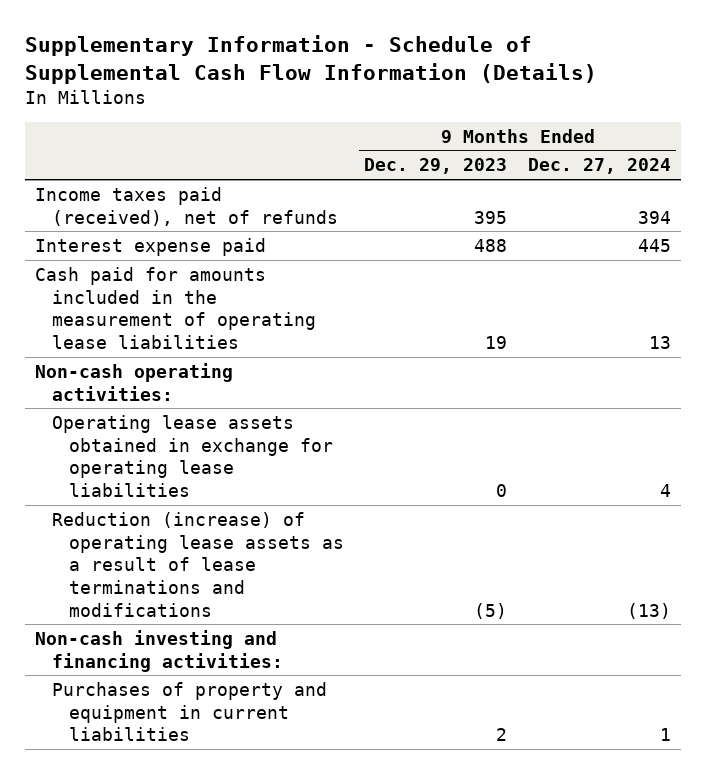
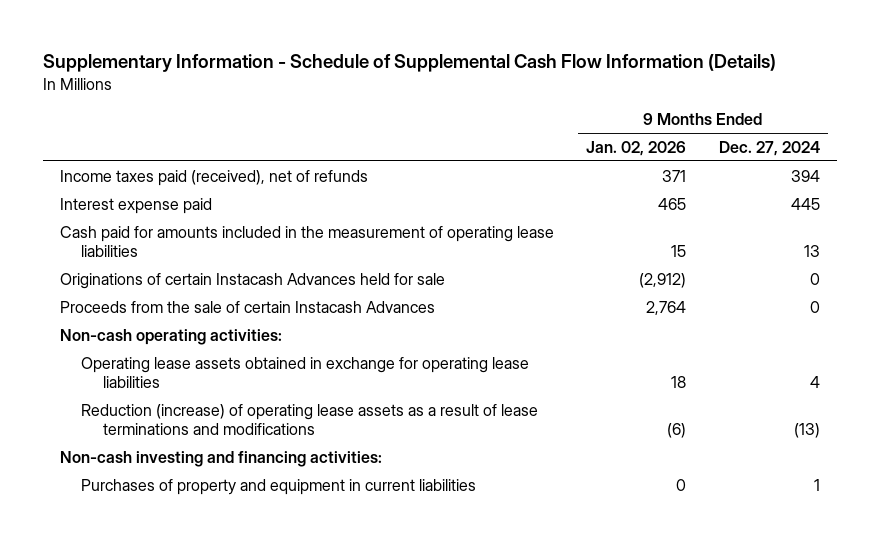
- | 9 Months Ended Dec. 29, 2023 | 9 Months Ended Dec. 27, 2024
+ | 9 Months Ended Jan. 02, 2026 | 9 Months Ended Dec. 27, 2024
+ Originations of certain Instacash Advances held for sale | (2,912) | 0
+ Proceeds from the sale of certain Instacash Advances | 2,764 | 0

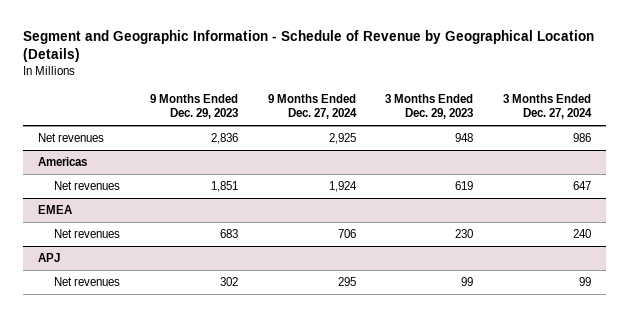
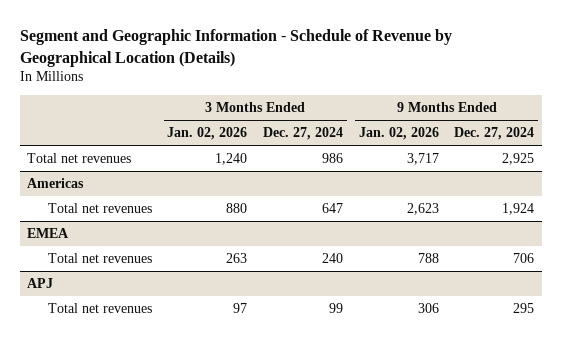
- | 9 Months Ended Dec. 29, 2023 | 9 Months Ended Dec. 27, 2024 | 3 Months Ended Dec. 29, 2023 | 3 Months Ended Dec. 27, 2024
+ | 3 Months Ended Jan. 02, 2026 | 3 Months Ended Dec. 27, 2024 | 9 Months Ended Jan. 02, 2026 | 9 Months Ended Dec. 27, 2024
- Net revenues | 2,836 | 2,925 | 948 | 986
+ Total net revenues | 1,240 | 986 | 3,717 | 2,925
@ Americas
- Net revenues | 1,851 | 1,924 | 619 | 647
+ Total net revenues | 880 | 647 | 2,623 | 1,924
@ EMEA
- Net revenues | 683 | 706 | 230 | 240
+ Total net revenues | 263 | 240 | 788 | 706
@ APJ
- Net revenues | 302 | 295 | 99 | 99
+ Total net revenues | 97 | 99 | 306 | 295

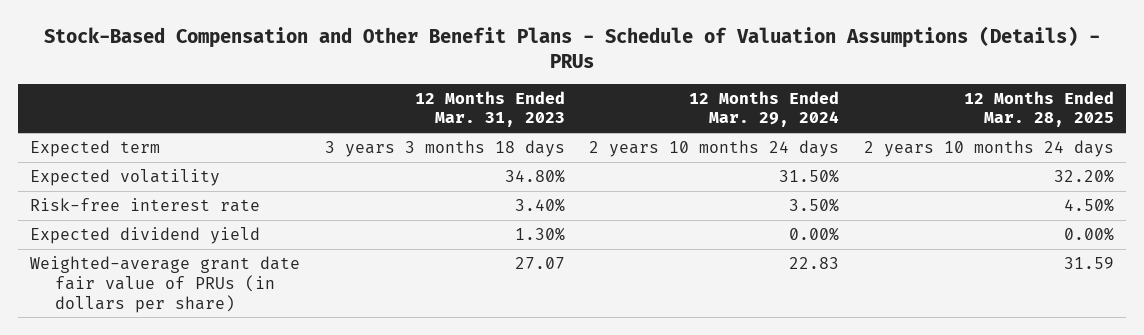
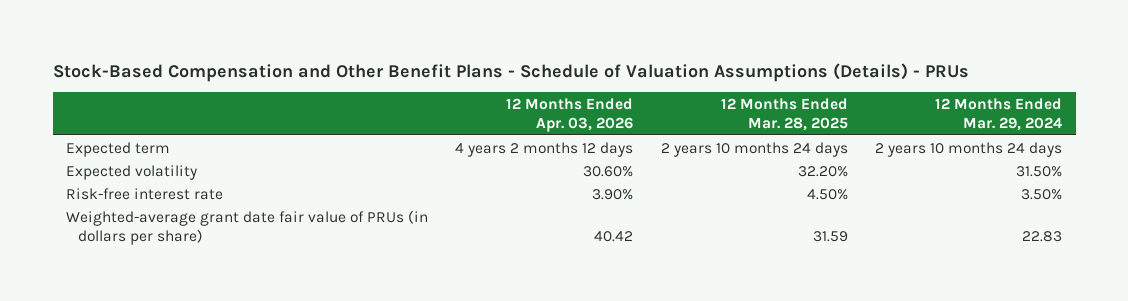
- | 12 Months Ended Mar. 31, 2023 | 12 Months Ended Mar. 29, 2024 | 12 Months Ended Mar. 28, 2025
+ | 12 Months Ended Apr. 03, 2026 | 12 Months Ended Mar. 28, 2025 | 12 Months Ended Mar. 29, 2024
- Expected dividend yield | 1.30% | 0.00% | 0.00%

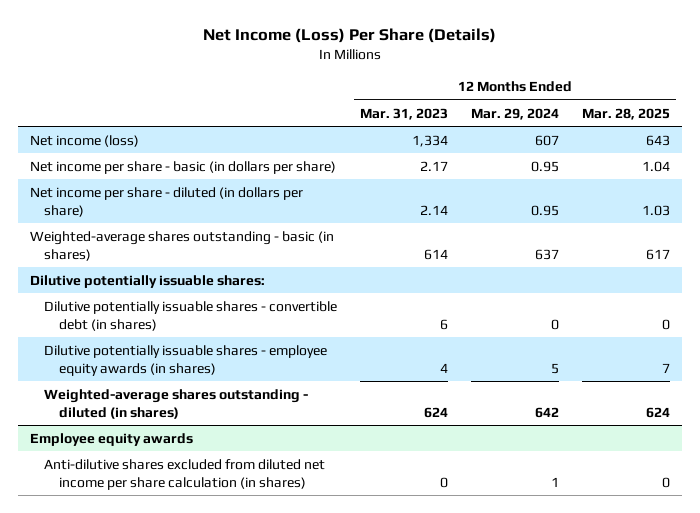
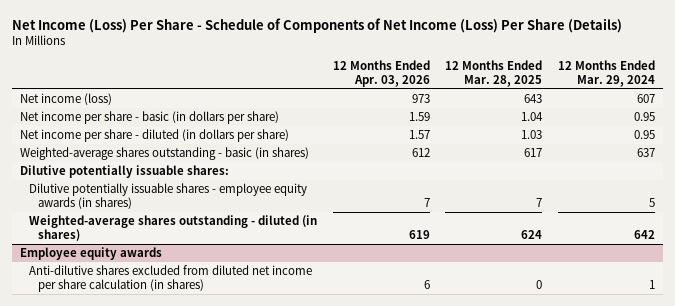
- Net Income (Loss) Per Share (Details)
+ Net Income (Loss) Per Share - Schedule of Components of Net Income (Loss) Per Share (Details)
- | 12 Months Ended Mar. 31, 2023 | 12 Months Ended Mar. 29, 2024 | 12 Months Ended Mar. 28, 2025
+ | 12 Months Ended Apr. 03, 2026 | 12 Months Ended Mar. 28, 2025 | 12 Months Ended Mar. 29, 2024
- Dilutive potentially issuable shares - convertible debt (in shares) | 6 | 0 | 0

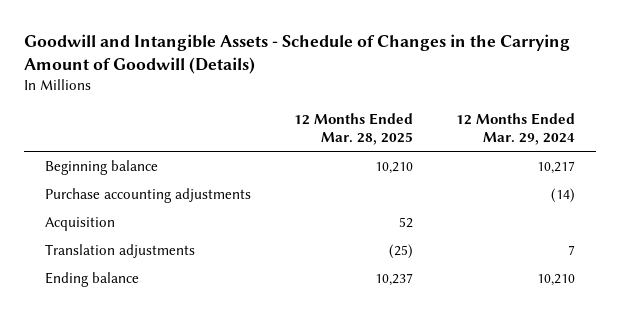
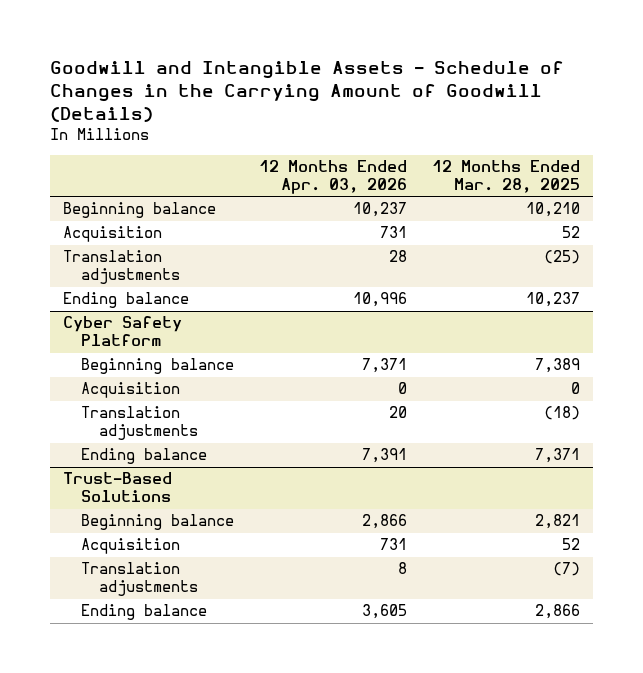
- | 12 Months Ended Mar. 28, 2025 | 12 Months Ended Mar. 29, 2024
+ | 12 Months Ended Apr. 03, 2026 | 12 Months Ended Mar. 28, 2025
- Purchase accounting adjustments | | (14)
+ Cyber Safety Platform
+ Beginning balance | 7,371 | 7,389
+ Acquisition | 0 | 0
+ Translation adjustments | 20 | (18)
+ Ending balance | 7,391 | 7,371
+ Trust-Based Solutions
+ Beginning balance | 2,866 | 2,821
+ Acquisition | 731 | 52
+ Translation adjustments | 8 | (7)
+ Ending balance | 3,605 | 2,866

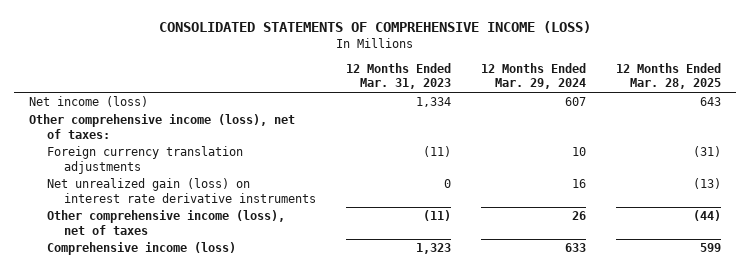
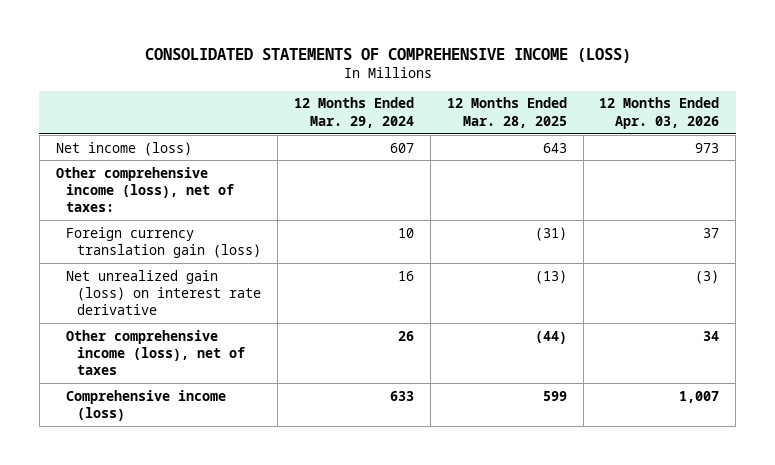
- | 12 Months Ended Mar. 31, 2023 | 12 Months Ended Mar. 29, 2024 | 12 Months Ended Mar. 28, 2025
+ | 12 Months Ended Mar. 29, 2024 | 12 Months Ended Mar. 28, 2025 | 12 Months Ended Apr. 03, 2026
- Foreign currency translation adjustments | (11) | 10 | (31)
- Net unrealized gain (loss) on interest rate derivative instruments | 0 | 16 | (13)
+ Foreign currency translation gain (loss) | 10 | (31) | 37
+ Net unrealized gain (loss) on interest rate derivative | 16 | (13) | (3)

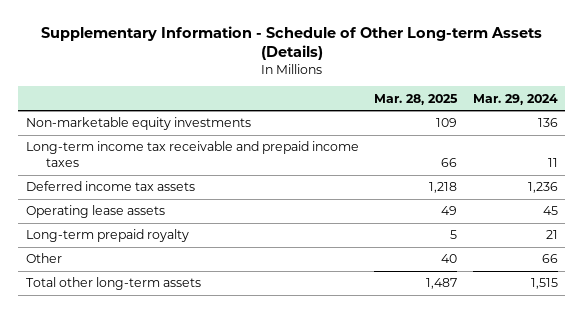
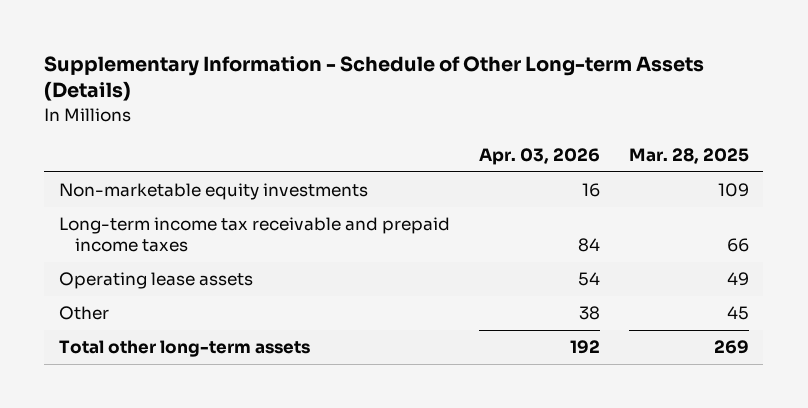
- | Mar. 28, 2025 | Mar. 29, 2024
+ | Apr. 03, 2026 | Mar. 28, 2025
- Deferred income tax assets | 1,218 | 1,236
- Long-term prepaid royalty | 5 | 21
- Other | 40 | 66
- Total other long-term assets | 1,487 | 1,515
+ Other | 38 | 45
+ Total other long-term assets | 192 | 269

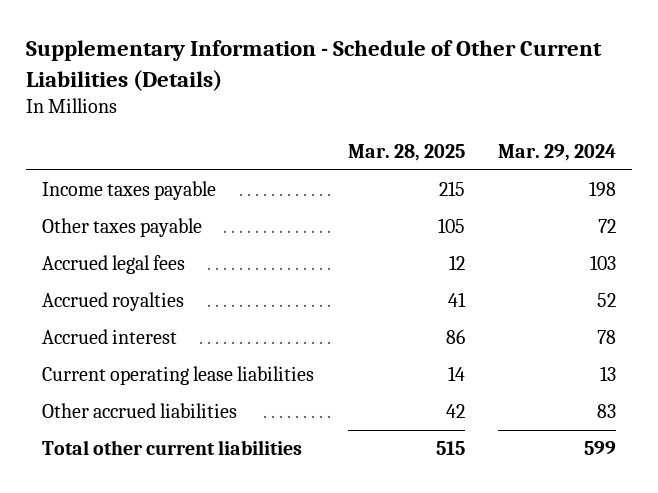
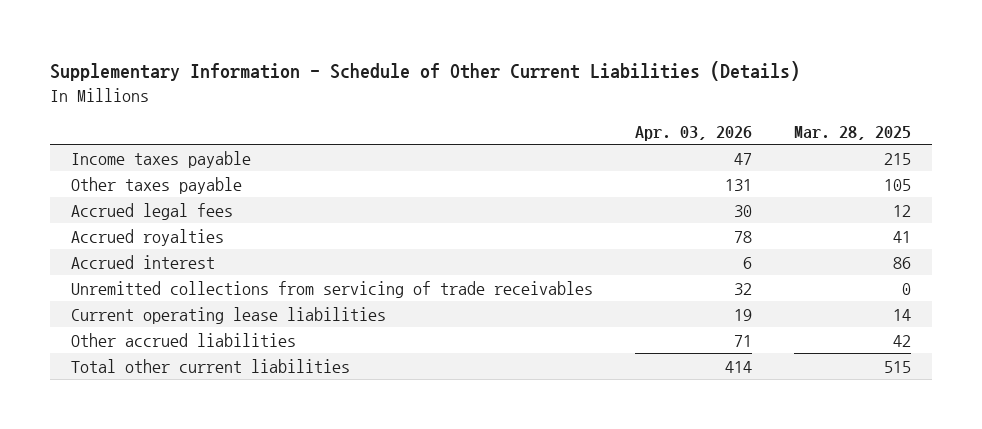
- | Mar. 28, 2025 | Mar. 29, 2024
+ | Apr. 03, 2026 | Mar. 28, 2025
+ Unremitted collections from servicing of trade receivables | 32 | 0

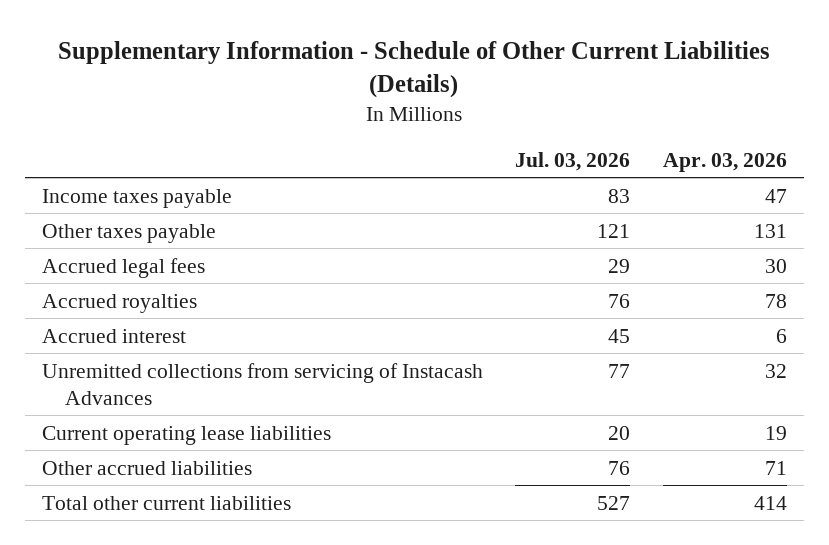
- | Apr. 03, 2026 | Mar. 28, 2025
+ | Jul. 03, 2026 | Apr. 03, 2026
- Unremitted collections from servicing of trade receivables | 32 | 0
+ Unremitted collections from servicing of Instacash Advances | 77 | 32

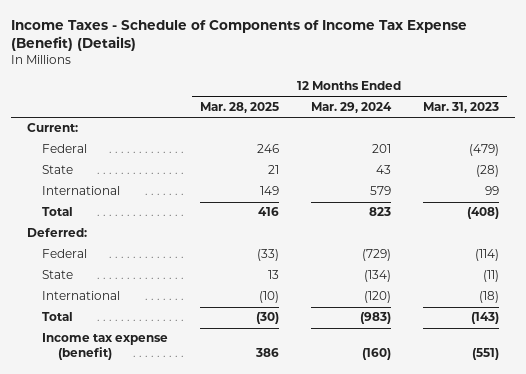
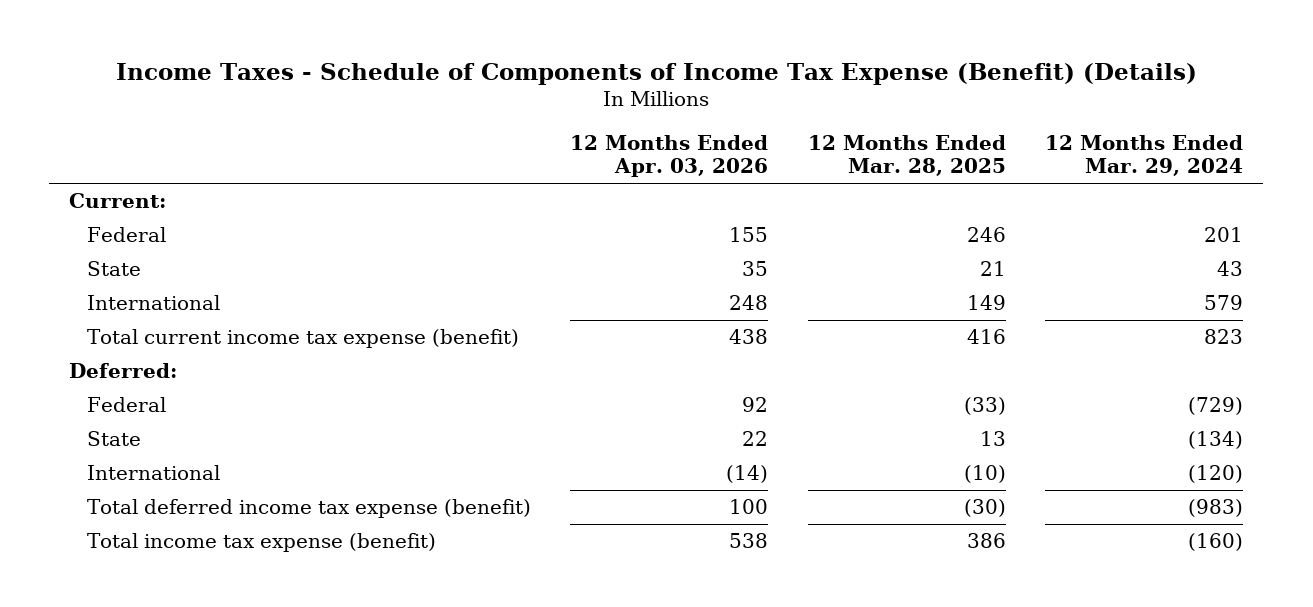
- | 12 Months Ended Mar. 28, 2025 | 12 Months Ended Mar. 29, 2024 | 12 Months Ended Mar. 31, 2023
+ | 12 Months Ended Apr. 03, 2026 | 12 Months Ended Mar. 28, 2025 | 12 Months Ended Mar. 29, 2024
- Total | 416 | 823 | (408)
+ Total current income tax expense (benefit) | 438 | 416 | 823
- Total | (30) | (983) | (143)
- Income tax expense (benefit) | 386 | (160) | (551)
+ Total deferred income tax expense (benefit) | 100 | (30) | (983)
+ Total income tax expense (benefit) | 538 | 386 | (160)

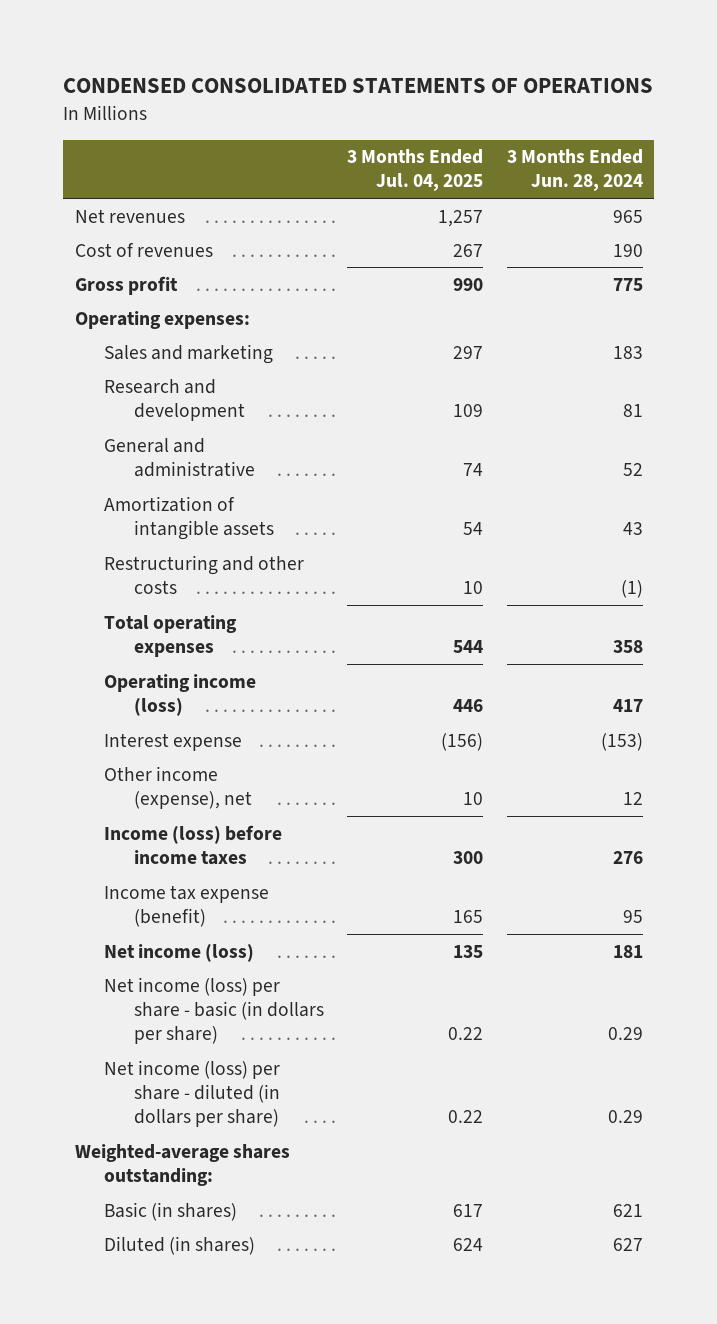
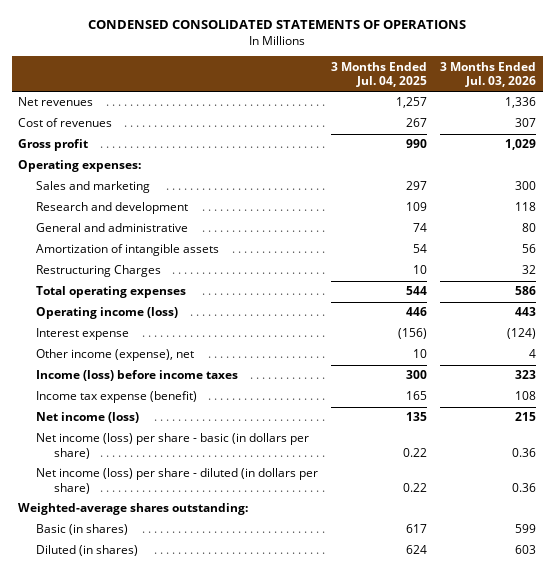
- | 3 Months Ended Jul. 04, 2025 | 3 Months Ended Jun. 28, 2024
+ | 3 Months Ended Jul. 04, 2025 | 3 Months Ended Jul. 03, 2026
- Restructuring and other costs | 10 | (1)
+ Restructuring Charges | 10 | 32

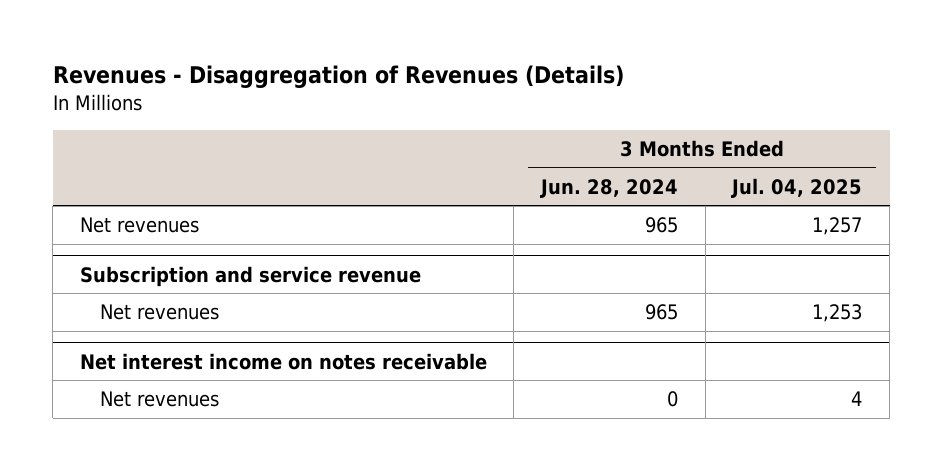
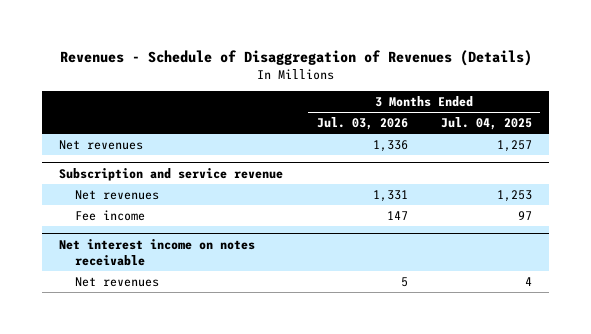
- Revenues - Disaggregation of Revenues (Details)
+ Revenues - Schedule of Disaggregation of Revenues (Details)
- | 3 Months Ended Jun. 28, 2024 | 3 Months Ended Jul. 04, 2025
+ | 3 Months Ended Jul. 03, 2026 | 3 Months Ended Jul. 04, 2025
@ Subscription and service revenue
+ Fee income | 147 | 97

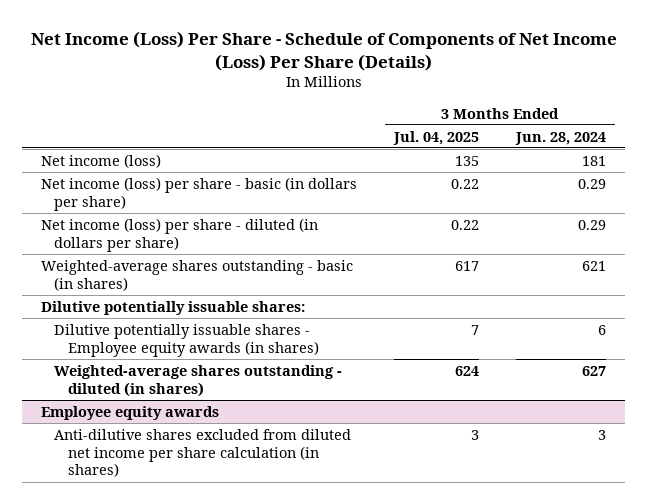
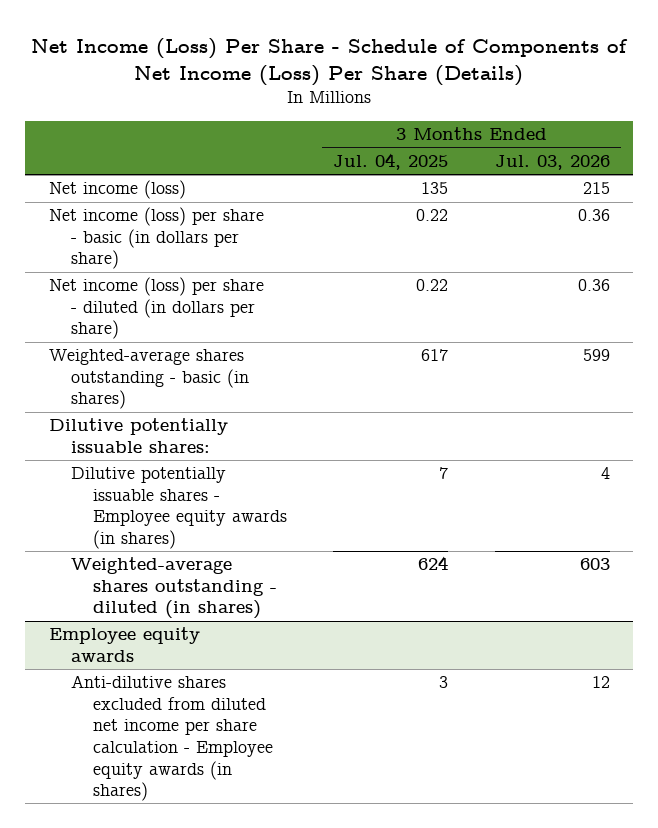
- | 3 Months Ended Jul. 04, 2025 | 3 Months Ended Jun. 28, 2024
+ | 3 Months Ended Jul. 04, 2025 | 3 Months Ended Jul. 03, 2026
@ Employee equity awards
- Anti-dilutive shares excluded from diluted net income per share calculation (in shares) | 3 | 3
+ Anti-dilutive shares excluded from diluted net income per share calculation - Employee equity awards (in shares) | 3 | 12

